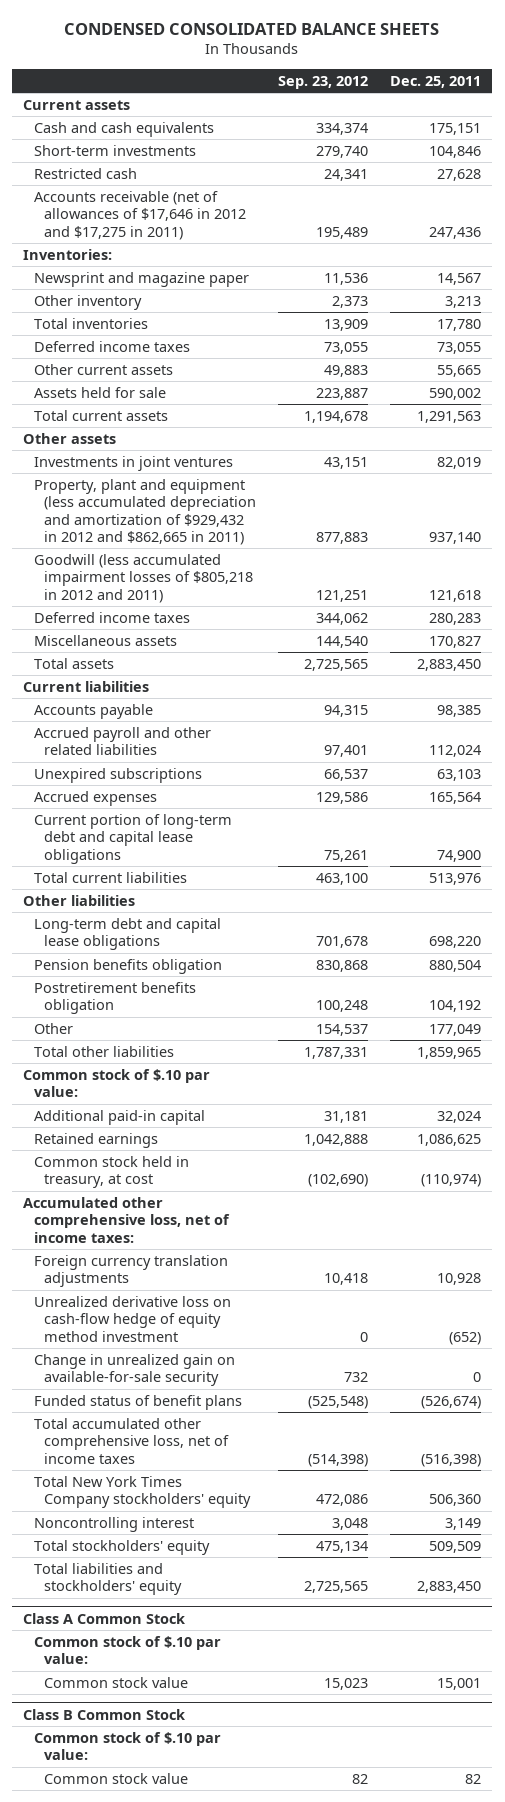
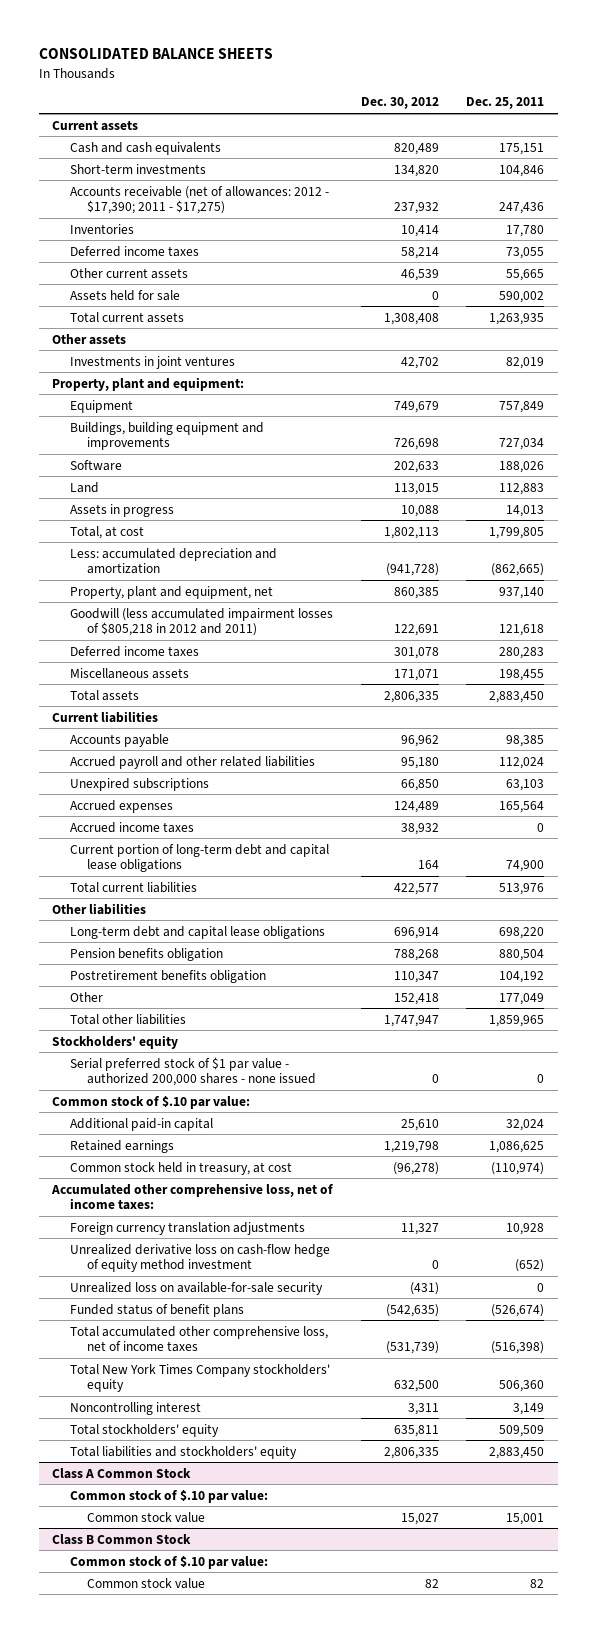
- CONDENSED CONSOLIDATED BALANCE SHEETS
+ CONSOLIDATED BALANCE SHEETS
- | Sep. 23, 2012 | Dec. 25, 2011
+ | Dec. 30, 2012 | Dec. 25, 2011
- Restricted cash | 24,341 | 27,628
- Accounts receivable (net of allowances of $17,646 in 2012 and $17,275 in 2011) | 195,489 | 247,436
- Inventories:
- Newsprint and magazine paper | 11,536 | 14,567
- Other inventory | 2,373 | 3,213
- Total inventories | 13,909 | 17,780
+ Accounts receivable (net of allowances: 2012 - $17,390; 2011 - $17,275) | 237,932 | 247,436
+ Inventories | 10,414 | 17,780
- Total current assets | 1,194,678 | 1,291,563
+ Total current assets | 1,308,408 | 1,263,935
- Property, plant and equipment (less accumulated depreciation and amortization of $929,432 in 2012 and $862,665 in 2011) | 877,883 | 937,140
+ Property, plant and equipment:
+ Equipment | 749,679 | 757,849
+ Buildings, building equipment and improvements | 726,698 | 727,034
+ Software | 202,633 | 188,026
+ Land | 113,015 | 112,883
+ Assets in progress | 10,088 | 14,013
+ Total, at cost | 1,802,113 | 1,799,805
+ Less: accumulated depreciation and amortization | (941,728) | (862,665)
+ Property, plant and equipment, net | 860,385 | 937,140
- Miscellaneous assets | 144,540 | 170,827
+ Miscellaneous assets | 171,071 | 198,455
+ Accrued income taxes | 38,932 | 0
+ Stockholders' equity
+ Serial preferred stock of $1 par value - authorized 200,000 shares - none issued | 0 | 0
- Change in unrealized gain on available-for-sale security | 732 | 0
+ Unrealized loss on available-for-sale security | (431) | 0

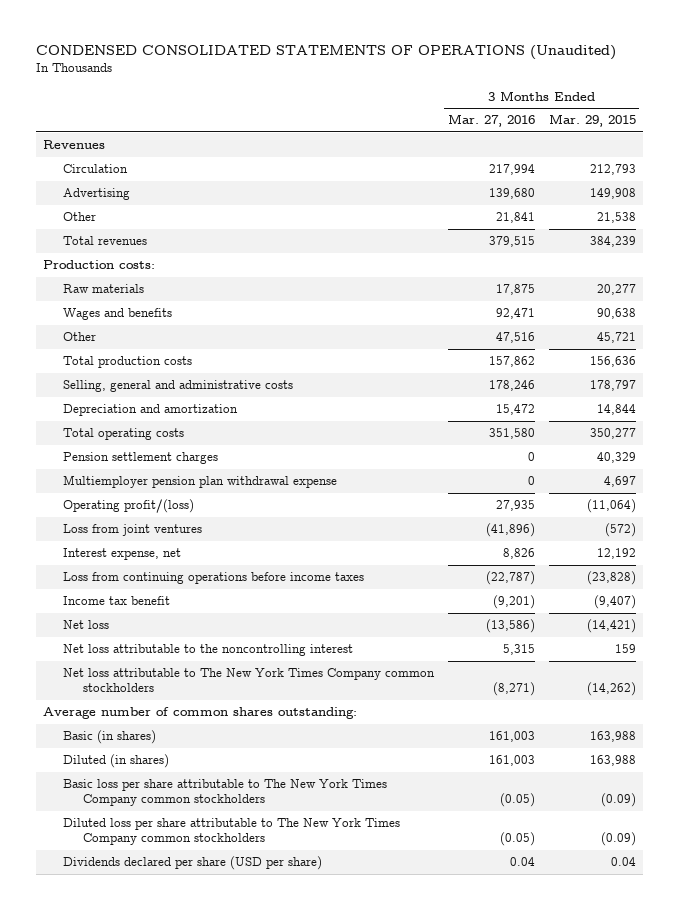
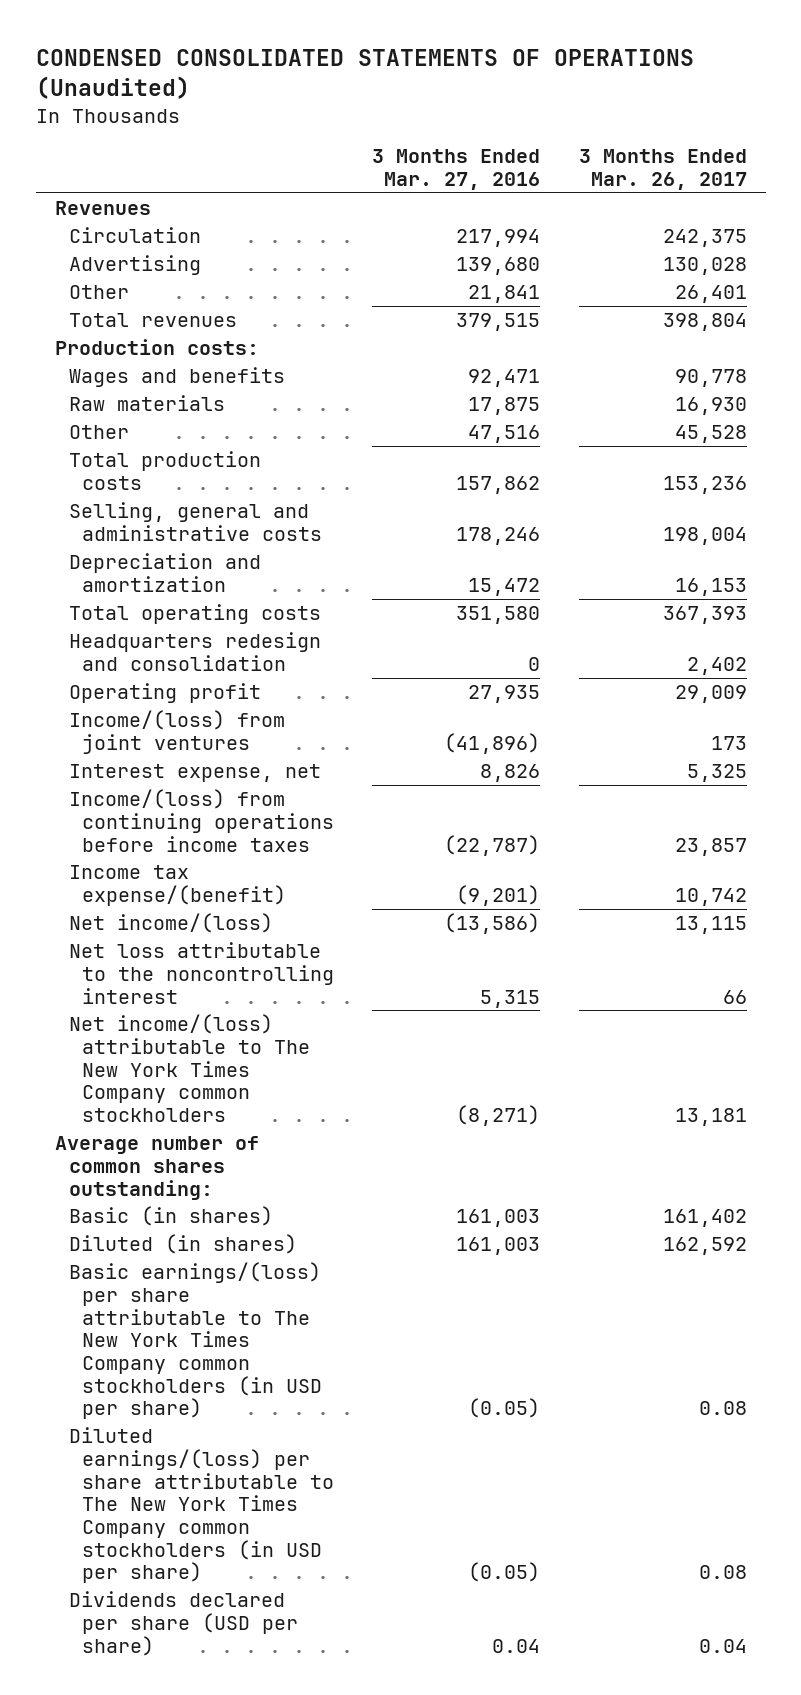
- | 3 Months Ended Mar. 27, 2016 | 3 Months Ended Mar. 29, 2015
+ | 3 Months Ended Mar. 27, 2016 | 3 Months Ended Mar. 26, 2017
moved down: Raw materials | 17,875 | 16,930
- Pension settlement charges | 0 | 40,329
- Multiemployer pension plan withdrawal expense | 0 | 4,697
- Operating profit/(loss) | 27,935 | (11,064)
- Loss from joint ventures | (41,896) | (572)
+ Headquarters redesign and consolidation | 0 | 2,402
+ Operating profit | 27,935 | 29,009
+ Income/(loss) from joint ventures | (41,896) | 173
- Loss from continuing operations before income taxes | (22,787) | (23,828)
- Income tax benefit | (9,201) | (9,407)
- Net loss | (13,586) | (14,421)
+ Income/(loss) from continuing operations before income taxes | (22,787) | 23,857
+ Income tax expense/(benefit) | (9,201) | 10,742
+ Net income/(loss) | (13,586) | 13,115
- Net loss attributable to The New York Times Company common stockholders | (8,271) | (14,262)
+ Net income/(loss) attributable to The New York Times Company common stockholders | (8,271) | 13,181
- Basic loss per share attributable to The New York Times Company common stockholders | (0.05) | (0.09)
- Diluted loss per share attributable to The New York Times Company common stockholders | (0.05) | (0.09)
+ Basic earnings/(loss) per share attributable to The New York Times Company common stockholders (in USD per share) | (0.05) | 0.08
+ Diluted earnings/(loss) per share attributable to The New York Times Company common stockholders (in USD per share) | (0.05) | 0.08

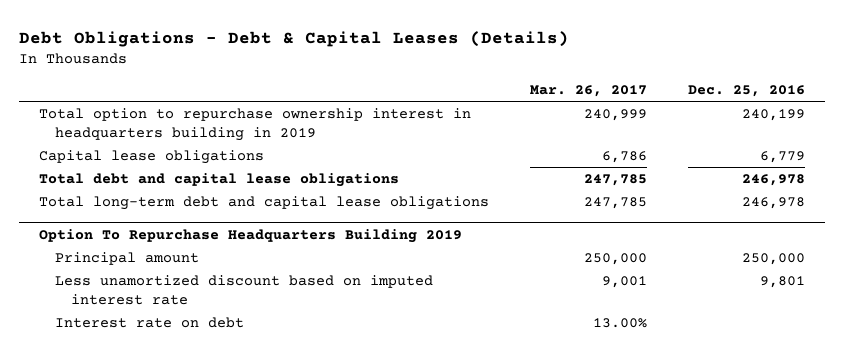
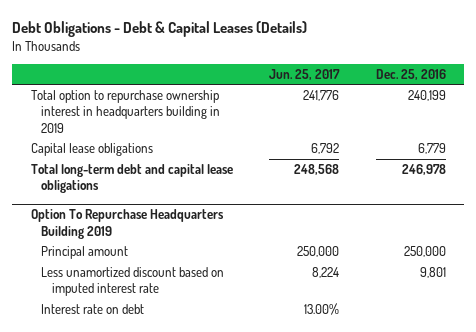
- | Mar. 26, 2017 | Dec. 25, 2016
+ | Jun. 25, 2017 | Dec. 25, 2016
- Total debt and capital lease obligations | 247,785 | 246,978

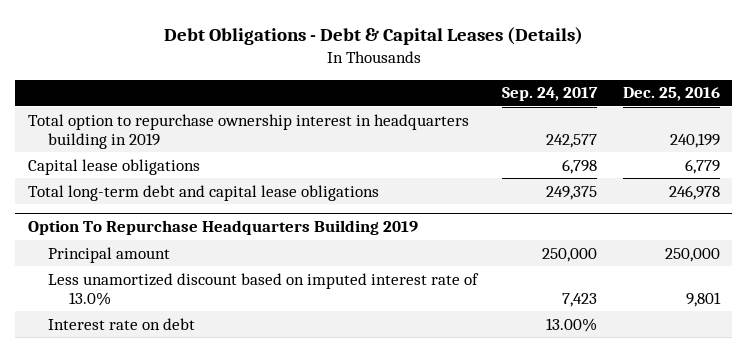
- | Jun. 25, 2017 | Dec. 25, 2016
+ | Sep. 24, 2017 | Dec. 25, 2016
@ Option To Repurchase Headquarters Building 2019
- Less unamortized discount based on imputed interest rate | 8,224 | 9,801
+ Less unamortized discount based on imputed interest rate of 13.0% | 7,423 | 9,801

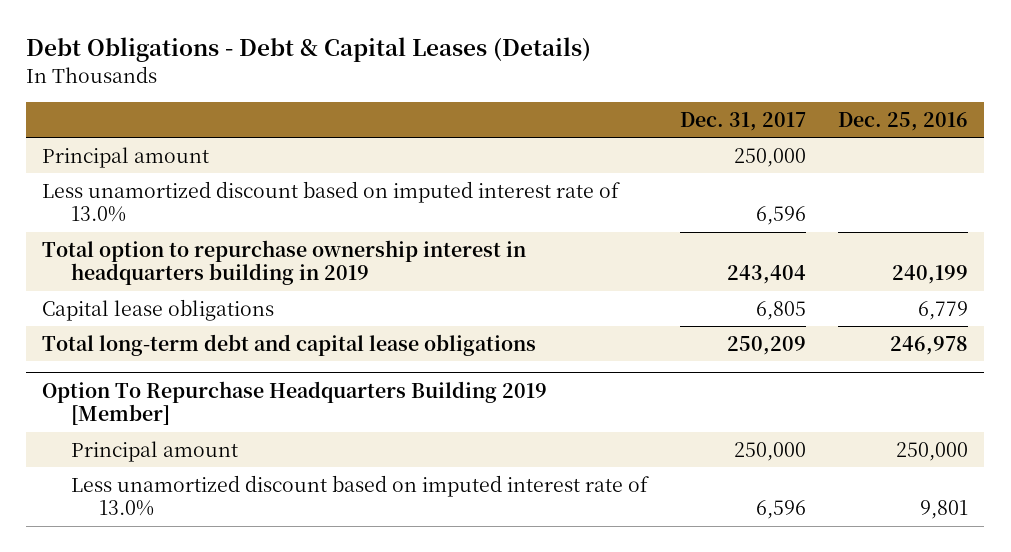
- | Sep. 24, 2017 | Dec. 25, 2016
+ | Dec. 31, 2017 | Dec. 25, 2016
+ Principal amount | 250,000 |
+ Less unamortized discount based on imputed interest rate of 13.0% | 6,596 |
- Option To Repurchase Headquarters Building 2019
+ Option To Repurchase Headquarters Building 2019 [Member]
- Interest rate on debt | 13.00% |

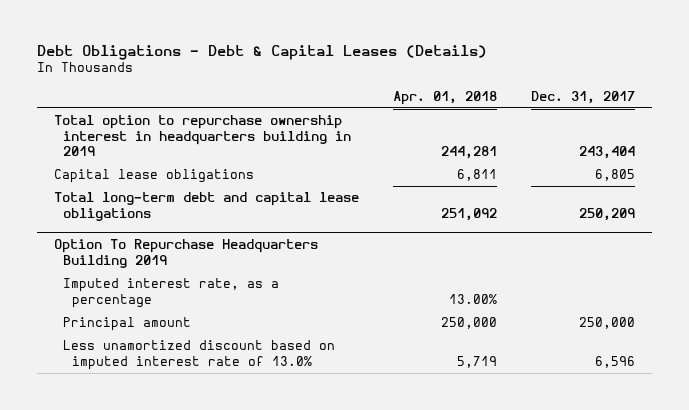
- | Dec. 31, 2017 | Dec. 25, 2016
+ | Apr. 01, 2018 | Dec. 31, 2017
- Principal amount | 250,000 |
- Less unamortized discount based on imputed interest rate of 13.0% | 6,596 |
- Option To Repurchase Headquarters Building 2019 [Member]
+ Option To Repurchase Headquarters Building 2019
+ Imputed interest rate, as a percentage | 13.00% |

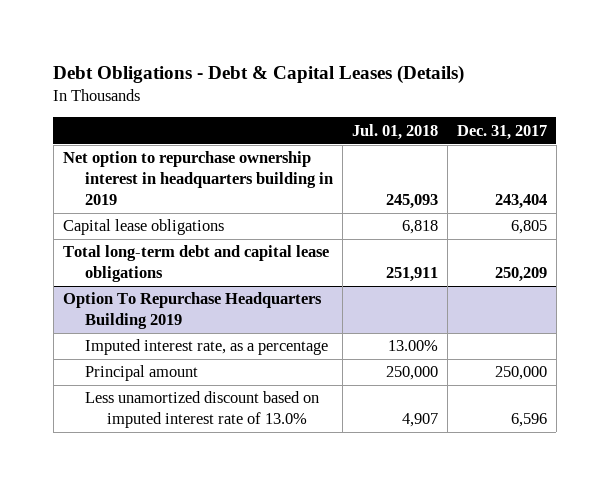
- | Apr. 01, 2018 | Dec. 31, 2017
+ | Jul. 01, 2018 | Dec. 31, 2017
- Total option to repurchase ownership interest in headquarters building in 2019 | 244,281 | 243,404
+ Net option to repurchase ownership interest in headquarters building in 2019 | 245,093 | 243,404

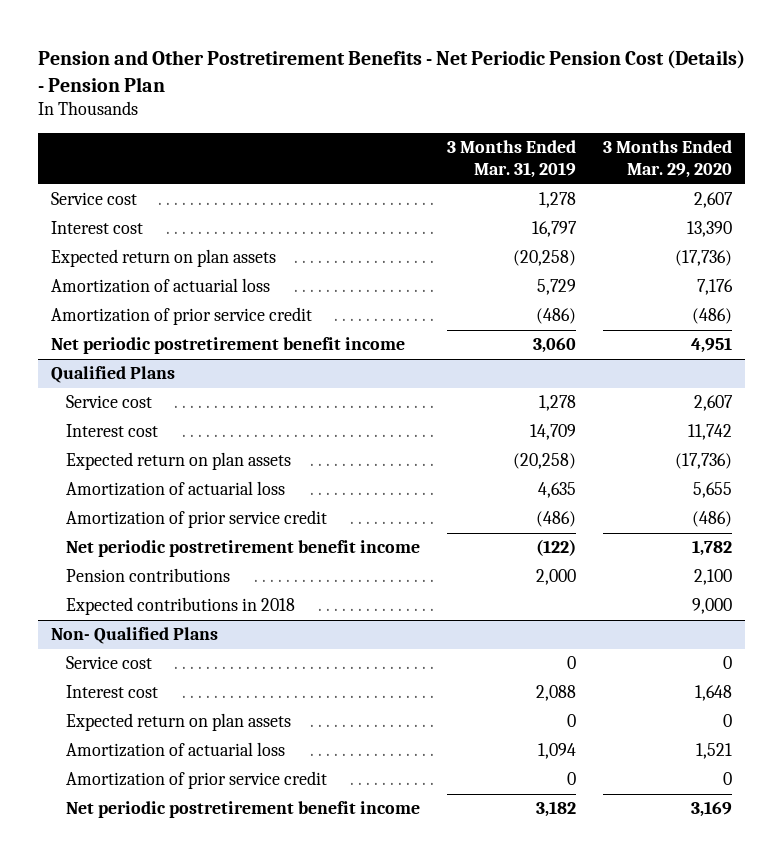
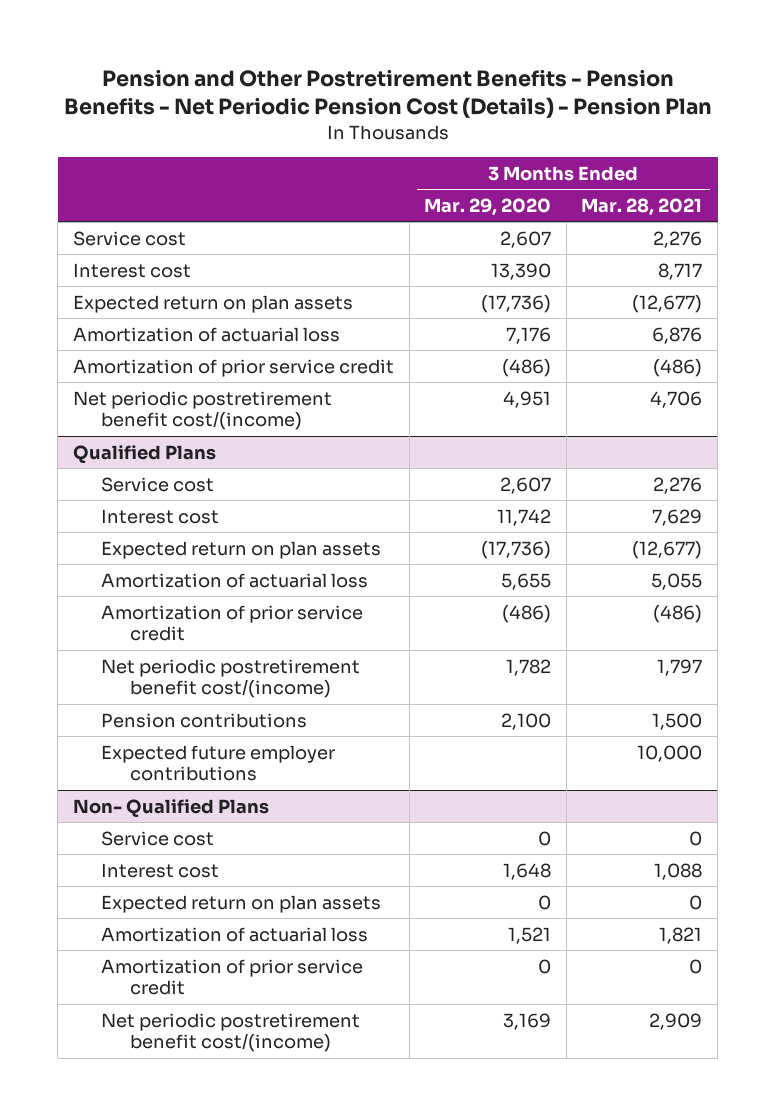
- Pension and Other Postretirement Benefits - Net Periodic Pension Cost (Details) - Pension Plan
+ Pension and Other Postretirement Benefits - Pension Benefits - Net Periodic Pension Cost (Details) - Pension Plan
- | 3 Months Ended Mar. 31, 2019 | 3 Months Ended Mar. 29, 2020
+ | 3 Months Ended Mar. 29, 2020 | 3 Months Ended Mar. 28, 2021
- Net periodic postretirement benefit income | 3,060 | 4,951
+ Net periodic postretirement benefit cost/(income) | 4,951 | 4,706
@ Qualified Plans
- Net periodic postretirement benefit income | (122) | 1,782
+ Net periodic postretirement benefit cost/(income) | 1,782 | 1,797
- Expected contributions in 2018 | | 9,000
+ Expected future employer contributions | | 10,000
@ Non- Qualified Plans
- Net periodic postretirement benefit income | 3,182 | 3,169
+ Net periodic postretirement benefit cost/(income) | 3,169 | 2,909

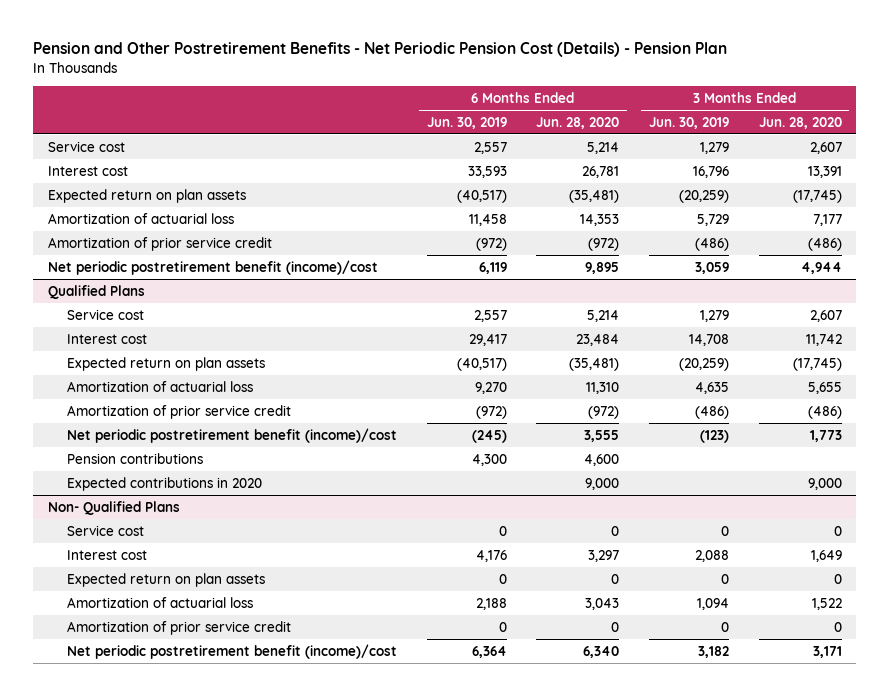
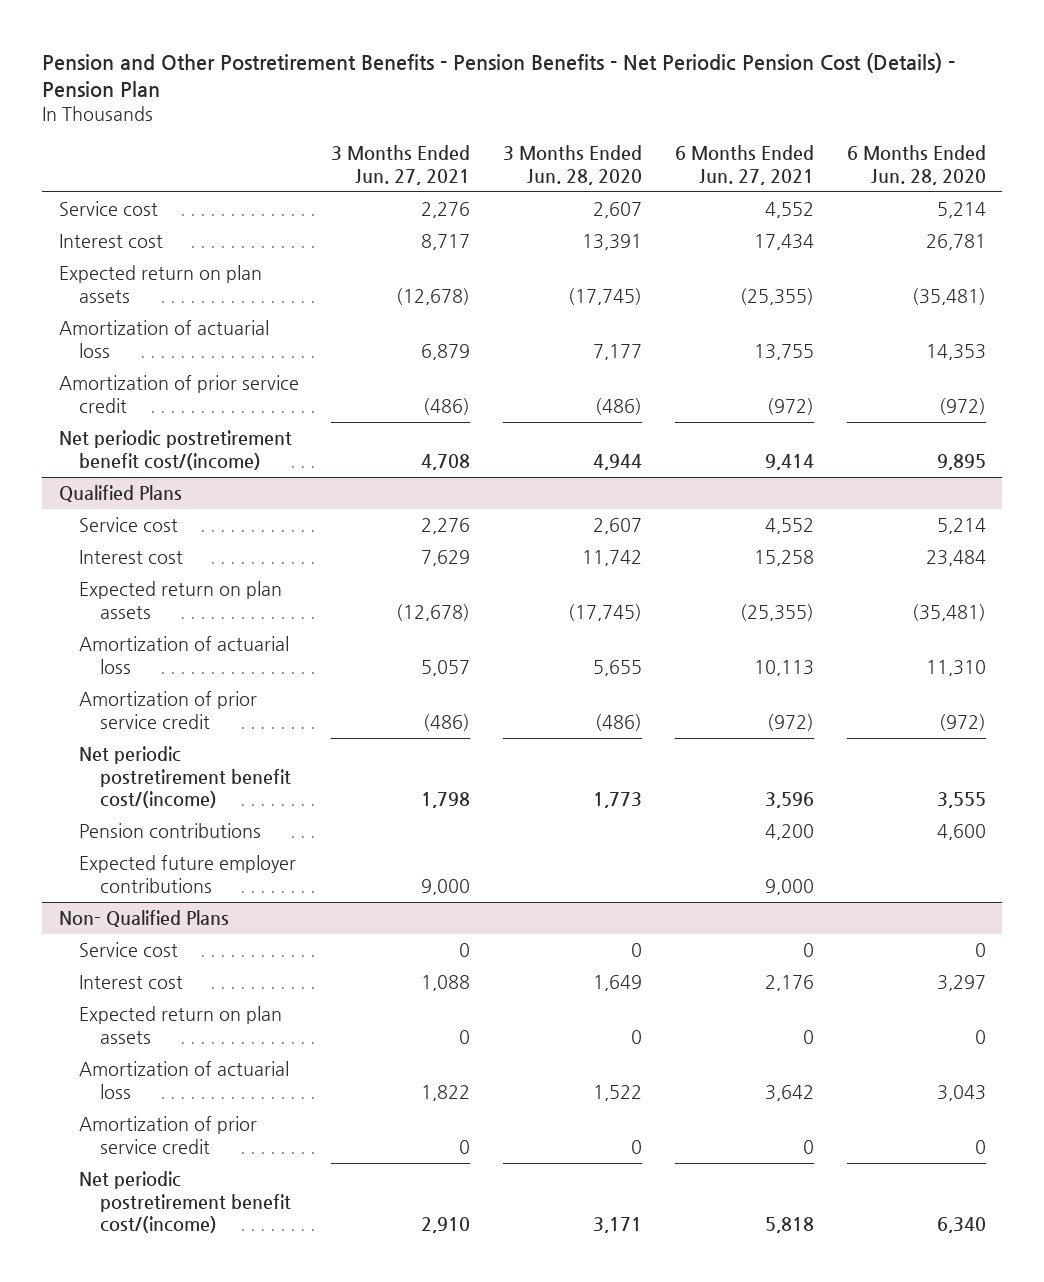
- Pension and Other Postretirement Benefits - Net Periodic Pension Cost (Details) - Pension Plan
+ Pension and Other Postretirement Benefits - Pension Benefits - Net Periodic Pension Cost (Details) - Pension Plan
- | 6 Months Ended Jun. 30, 2019 | 6 Months Ended Jun. 28, 2020 | 3 Months Ended Jun. 30, 2019 | 3 Months Ended Jun. 28, 2020
+ | 3 Months Ended Jun. 27, 2021 | 3 Months Ended Jun. 28, 2020 | 6 Months Ended Jun. 27, 2021 | 6 Months Ended Jun. 28, 2020
- Net periodic postretirement benefit (income)/cost | 6,119 | 9,895 | 3,059 | 4,944
+ Net periodic postretirement benefit cost/(income) | 4,708 | 4,944 | 9,414 | 9,895
@ Qualified Plans
- Net periodic postretirement benefit (income)/cost | (245) | 3,555 | (123) | 1,773
+ Net periodic postretirement benefit cost/(income) | 1,798 | 1,773 | 3,596 | 3,555
- Expected contributions in 2020 | | 9,000 | | 9,000
+ Expected future employer contributions | 9,000 | | 9,000 |
@ Non- Qualified Plans
- Net periodic postretirement benefit (income)/cost | 6,364 | 6,340 | 3,182 | 3,171
+ Net periodic postretirement benefit cost/(income) | 2,910 | 3,171 | 5,818 | 6,340

